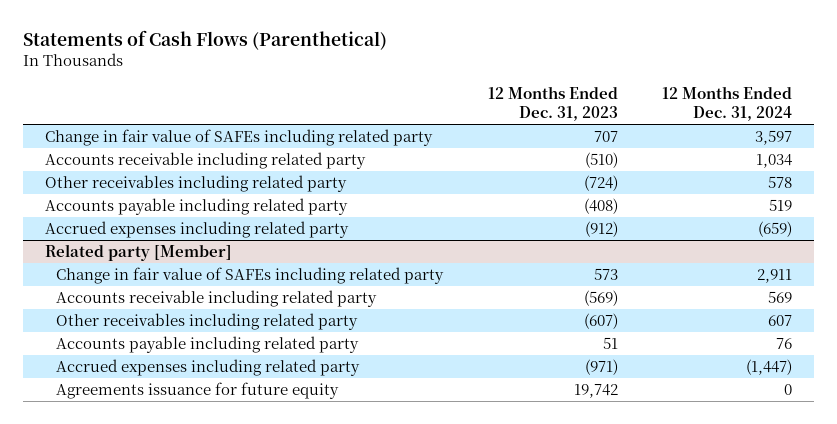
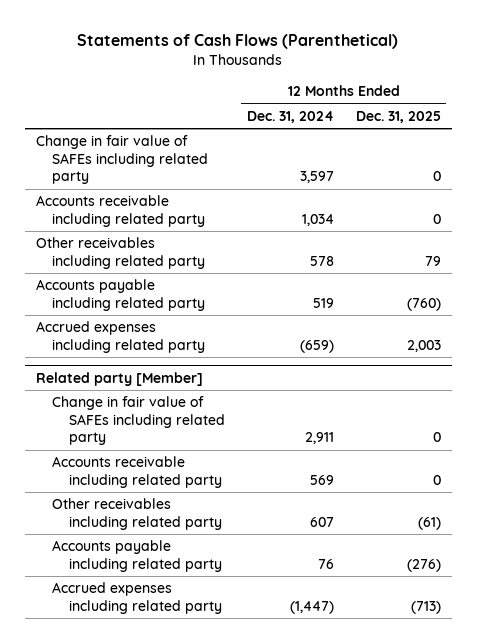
- | 12 Months Ended Dec. 31, 2023 | 12 Months Ended Dec. 31, 2024
+ | 12 Months Ended Dec. 31, 2024 | 12 Months Ended Dec. 31, 2025
@ Related party [Member]
- Agreements issuance for future equity | 19,742 | 0

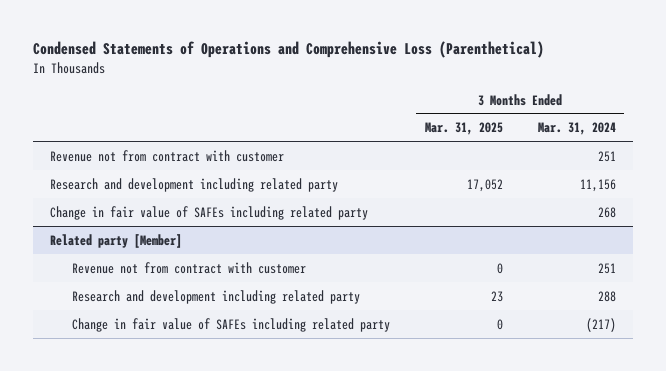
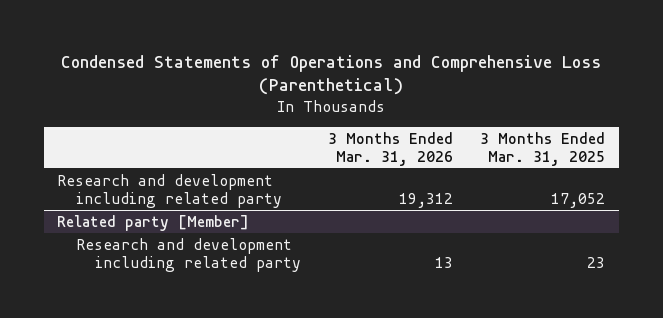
- | 3 Months Ended Mar. 31, 2025 | 3 Months Ended Mar. 31, 2024
+ | 3 Months Ended Mar. 31, 2026 | 3 Months Ended Mar. 31, 2025
- Revenue not from contract with customer | | 251
- Change in fair value of SAFEs including related party | | 268
@ Related party [Member]
- Revenue not from contract with customer | 0 | 251
- Change in fair value of SAFEs including related party | 0 | (217)

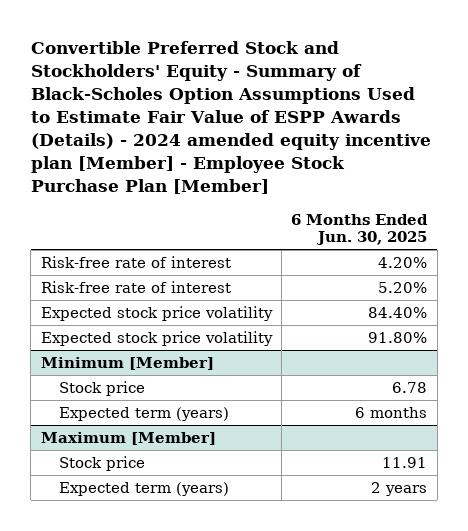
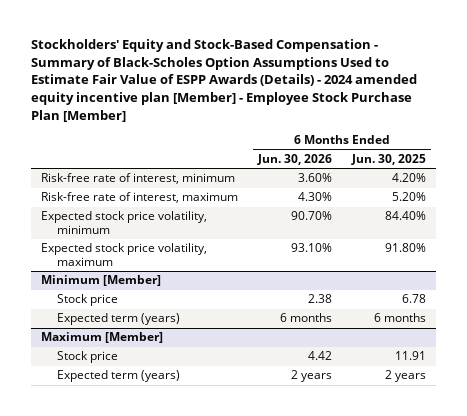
- Convertible Preferred Stock and Stockholders' Equity - Summary of Black-Scholes Option Assumptions Used to Estimate Fair Value of ESPP Awards (Details) - 2024 amended equity incentive plan [Member] - Employee Stock Purchase Plan [Member]
+ Stockholders' Equity and Stock-Based Compensation - Summary of Black-Scholes Option Assumptions Used to Estimate Fair Value of ESPP Awards (Details) - 2024 amended equity incentive plan [Member] - Employee Stock Purchase Plan [Member]
- | 6 Months Ended Jun. 30, 2025
+ | 6 Months Ended Jun. 30, 2026 | 6 Months Ended Jun. 30, 2025
- Risk-free rate of interest | 4.20%
- Risk-free rate of interest | 5.20%
- Expected stock price volatility | 84.40%
- Expected stock price volatility | 91.80%
+ Risk-free rate of interest, minimum | 3.60% | 4.20%
+ Risk-free rate of interest, maximum | 4.30% | 5.20%
+ Expected stock price volatility, minimum | 90.70% | 84.40%
+ Expected stock price volatility, maximum | 93.10% | 91.80%

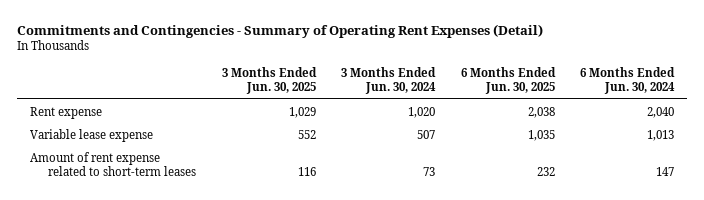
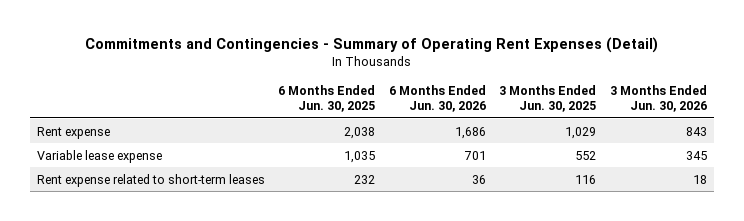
- | 3 Months Ended Jun. 30, 2025 | 3 Months Ended Jun. 30, 2024 | 6 Months Ended Jun. 30, 2025 | 6 Months Ended Jun. 30, 2024
+ | 6 Months Ended Jun. 30, 2025 | 6 Months Ended Jun. 30, 2026 | 3 Months Ended Jun. 30, 2025 | 3 Months Ended Jun. 30, 2026
- Amount of rent expense related to short-term leases | 116 | 73 | 232 | 147
+ Rent expense related to short-term leases | 232 | 36 | 116 | 18

